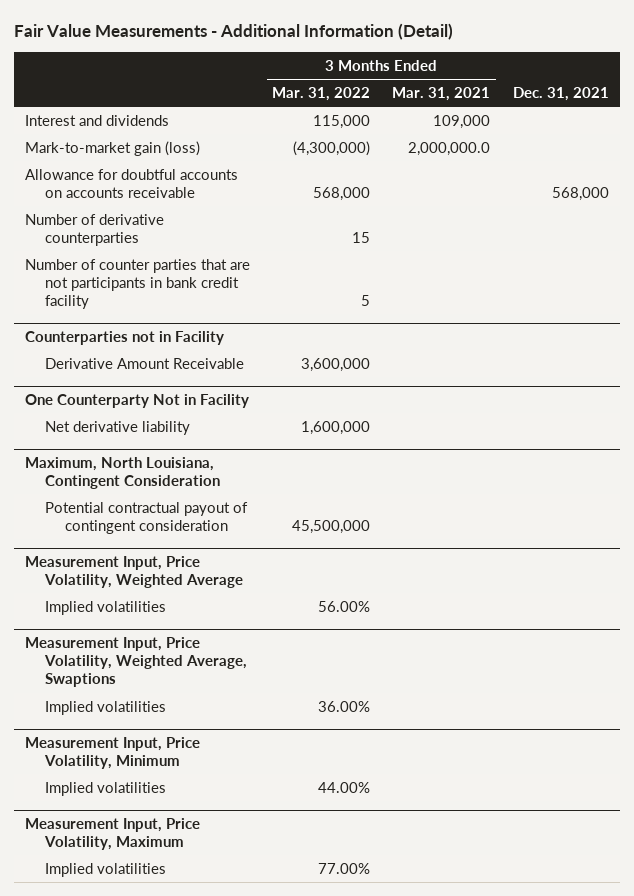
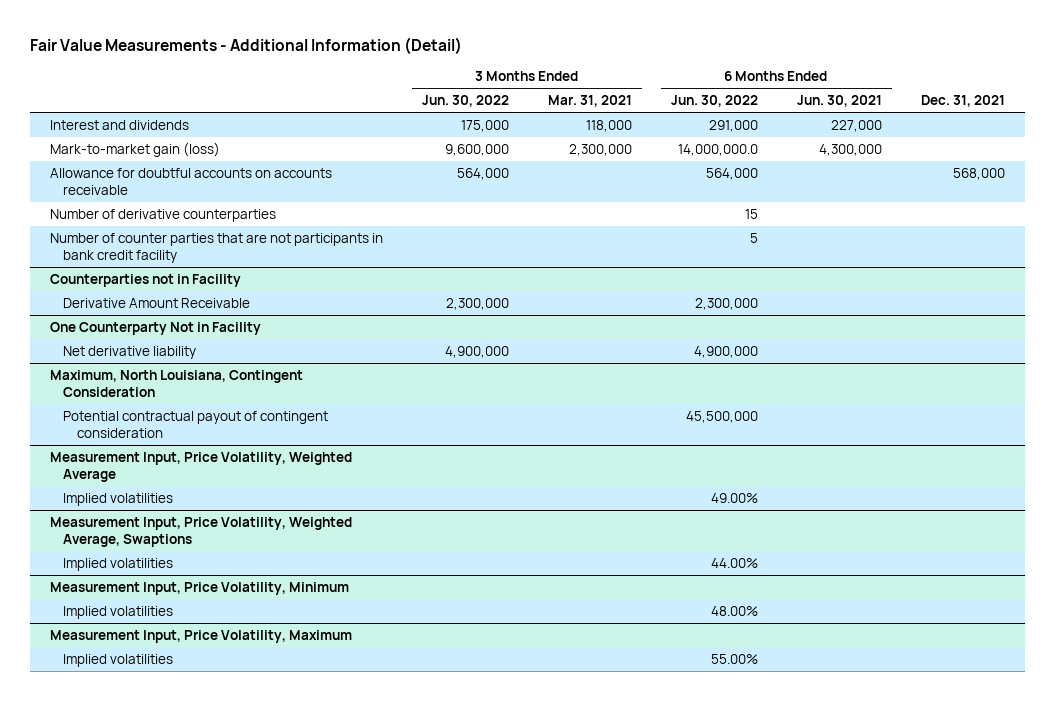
- | 3 Months Ended Mar. 31, 2022 | 3 Months Ended Mar. 31, 2021 | Dec. 31, 2021
+ | 3 Months Ended Jun. 30, 2022 | 3 Months Ended Mar. 31, 2021 | 6 Months Ended Jun. 30, 2022 | 6 Months Ended Jun. 30, 2021 | Dec. 31, 2021
- Interest and dividends | 115,000 | 109,000 |
- Mark-to-market gain (loss) | (4,300,000) | 2,000,000.0 |
+ Interest and dividends | 175,000 | 118,000 | 291,000 | 227,000 |
+ Mark-to-market gain (loss) | 9,600,000 | 2,300,000 | 14,000,000.0 | 4,300,000 |

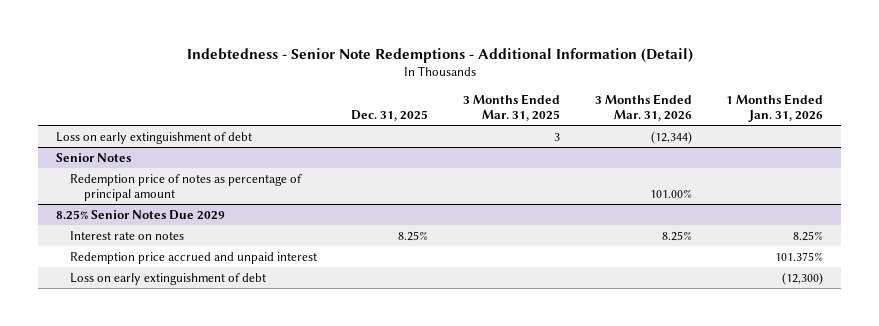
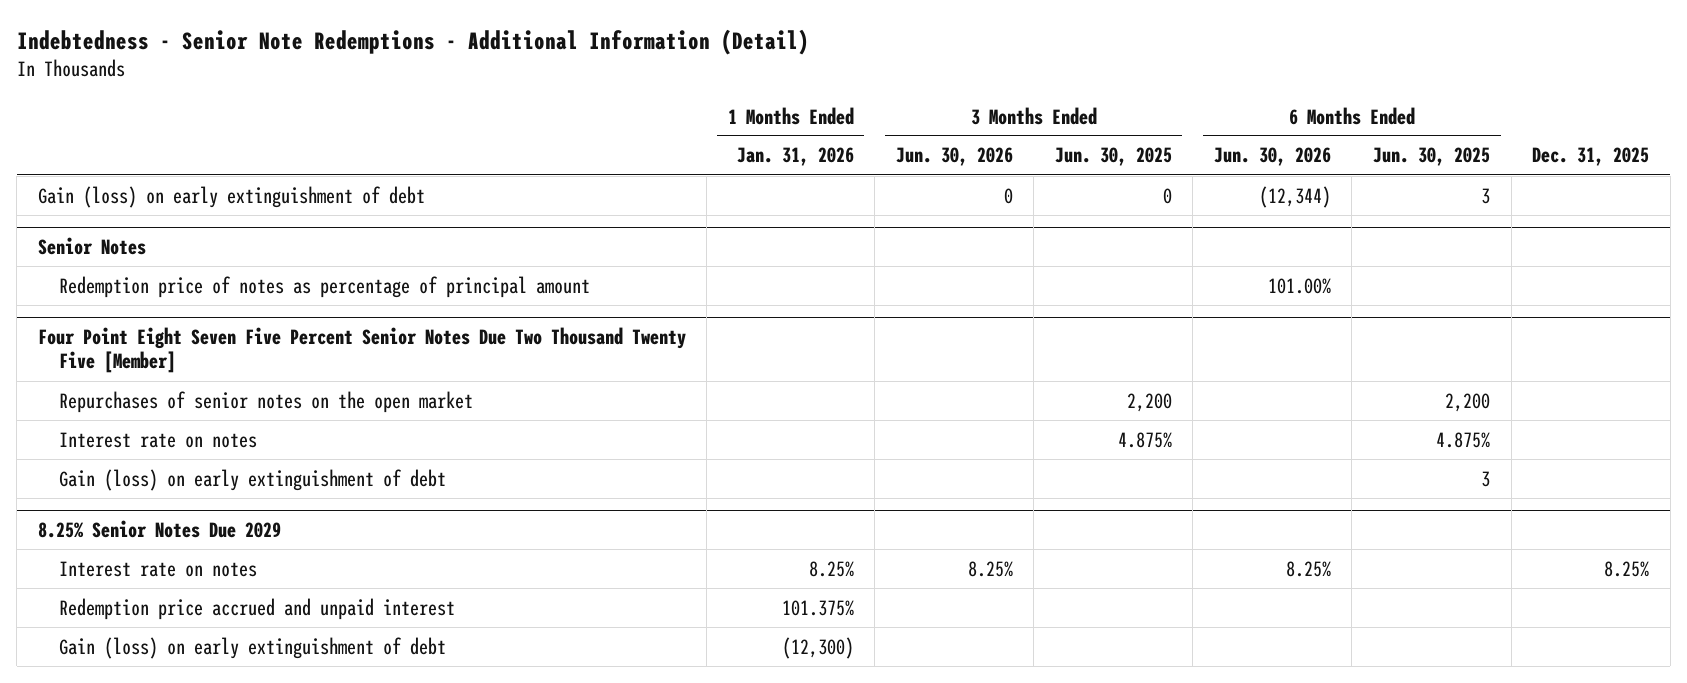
- | Dec. 31, 2025 | 3 Months Ended Mar. 31, 2025 | 3 Months Ended Mar. 31, 2026 | 1 Months Ended Jan. 31, 2026
+ | 1 Months Ended Jan. 31, 2026 | 3 Months Ended Jun. 30, 2026 | 3 Months Ended Jun. 30, 2025 | 6 Months Ended Jun. 30, 2026 | 6 Months Ended Jun. 30, 2025 | Dec. 31, 2025
- Loss on early extinguishment of debt | | 3 | (12,344) |
+ Gain (loss) on early extinguishment of debt | | 0 | 0 | (12,344) | 3 |
+ Four Point Eight Seven Five Percent Senior Notes Due Two Thousand Twenty Five [Member]
+ Repurchases of senior notes on the open market | | | 2,200 | | 2,200 |
+ Interest rate on notes | | | 4.875% | | 4.875% |
+ Gain (loss) on early extinguishment of debt | | | | | 3 |
@ 8.25% Senior Notes Due 2029
- Loss on early extinguishment of debt | | | | (12,300)
+ Gain (loss) on early extinguishment of debt | (12,300) | | | | |

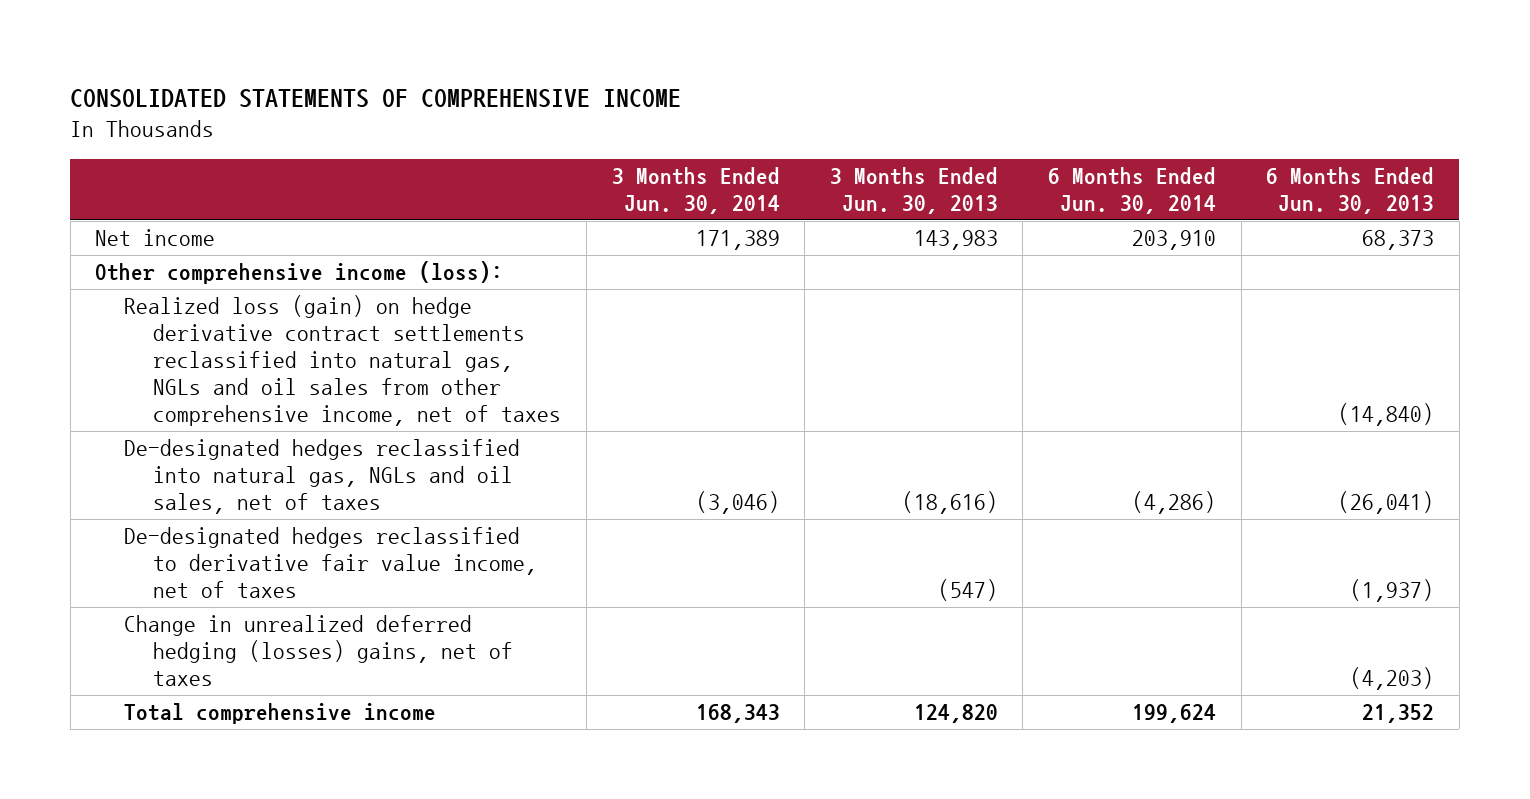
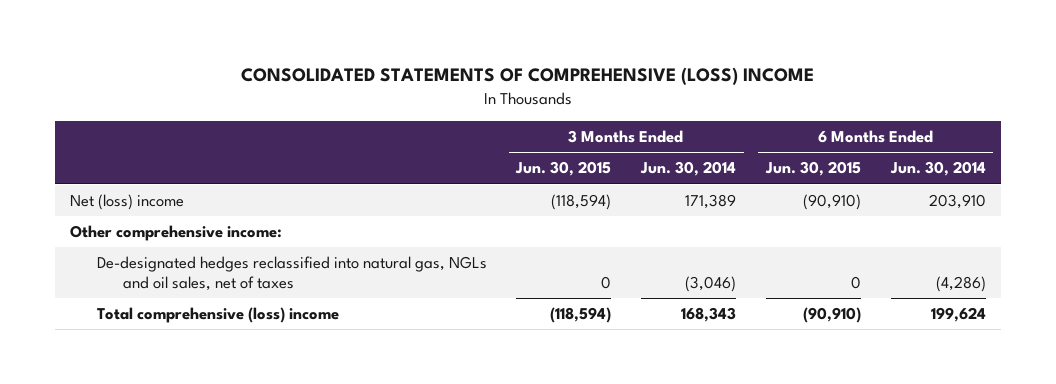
- CONSOLIDATED STATEMENTS OF COMPREHENSIVE INCOME
+ CONSOLIDATED STATEMENTS OF COMPREHENSIVE (LOSS) INCOME
- | 3 Months Ended Jun. 30, 2014 | 3 Months Ended Jun. 30, 2013 | 6 Months Ended Jun. 30, 2014 | 6 Months Ended Jun. 30, 2013
+ | 3 Months Ended Jun. 30, 2015 | 3 Months Ended Jun. 30, 2014 | 6 Months Ended Jun. 30, 2015 | 6 Months Ended Jun. 30, 2014
- Net income | 171,389 | 143,983 | 203,910 | 68,373
- Other comprehensive income (loss):
- Realized loss (gain) on hedge derivative contract settlements reclassified into natural gas, NGLs and oil sales from other comprehensive income, net of taxes | | | | (14,840)
+ Net (loss) income | (118,594) | 171,389 | (90,910) | 203,910
+ Other comprehensive income:
- De-designated hedges reclassified to derivative fair value income, net of taxes | | (547) | | (1,937)
- Change in unrealized deferred hedging (losses) gains, net of taxes | | | | (4,203)
- Total comprehensive income | 168,343 | 124,820 | 199,624 | 21,352
+ Total comprehensive (loss) income | (118,594) | 168,343 | (90,910) | 199,624

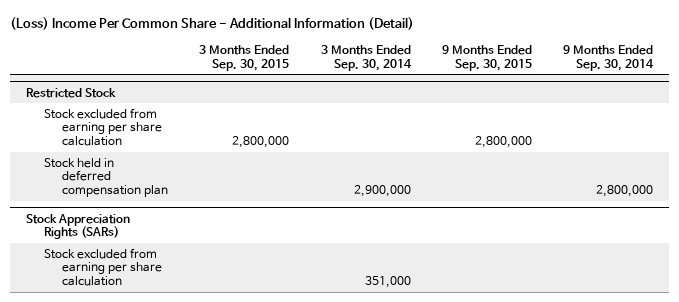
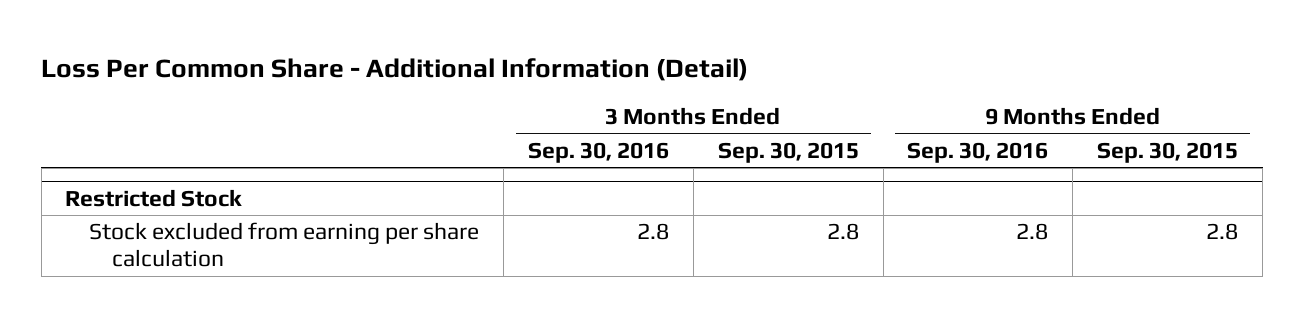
- (Loss) Income Per Common Share - Additional Information (Detail)
+ Loss Per Common Share - Additional Information (Detail)
- | 3 Months Ended Sep. 30, 2015 | 3 Months Ended Sep. 30, 2014 | 9 Months Ended Sep. 30, 2015 | 9 Months Ended Sep. 30, 2014
+ | 3 Months Ended Sep. 30, 2016 | 3 Months Ended Sep. 30, 2015 | 9 Months Ended Sep. 30, 2016 | 9 Months Ended Sep. 30, 2015
@ Restricted Stock
- Stock excluded from earning per share calculation | 2,800,000 | | 2,800,000 |
- Stock held in deferred compensation plan | | 2,900,000 | | 2,800,000
- Stock Appreciation Rights (SARs)
- Stock excluded from earning per share calculation | | 351,000 | |
@ Restricted Stock
+ Stock excluded from earning per share calculation | 2.8 | 2.8 | 2.8 | 2.8

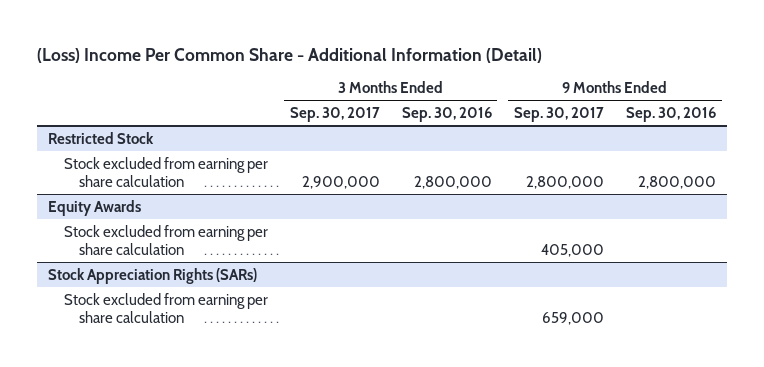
- Loss Per Common Share - Additional Information (Detail)
+ (Loss) Income Per Common Share - Additional Information (Detail)
- | 3 Months Ended Sep. 30, 2016 | 3 Months Ended Sep. 30, 2015 | 9 Months Ended Sep. 30, 2016 | 9 Months Ended Sep. 30, 2015
+ | 3 Months Ended Sep. 30, 2017 | 3 Months Ended Sep. 30, 2016 | 9 Months Ended Sep. 30, 2017 | 9 Months Ended Sep. 30, 2016
@ Restricted Stock
- Stock excluded from earning per share calculation | 2.8 | 2.8 | 2.8 | 2.8
+ Stock excluded from earning per share calculation | 2,900,000 | 2,800,000 | 2,800,000 | 2,800,000
+ Equity Awards
+ Stock excluded from earning per share calculation | | | 405,000 |
+ Stock Appreciation Rights (SARs)
+ Stock excluded from earning per share calculation | | | 659,000 |

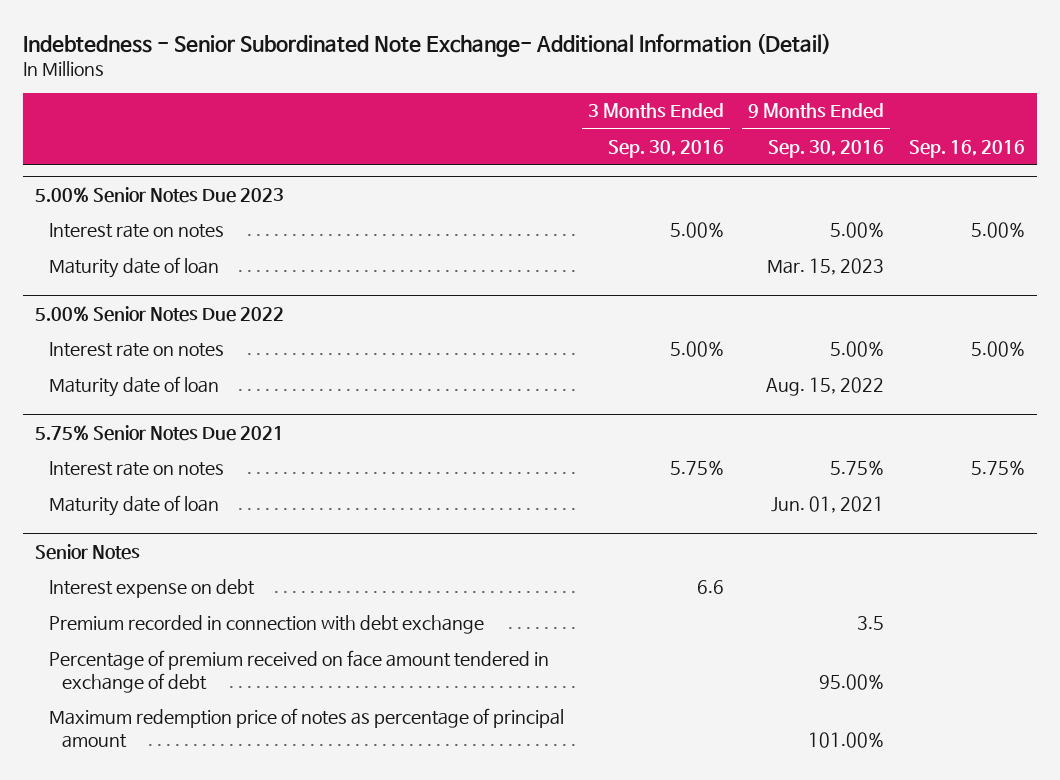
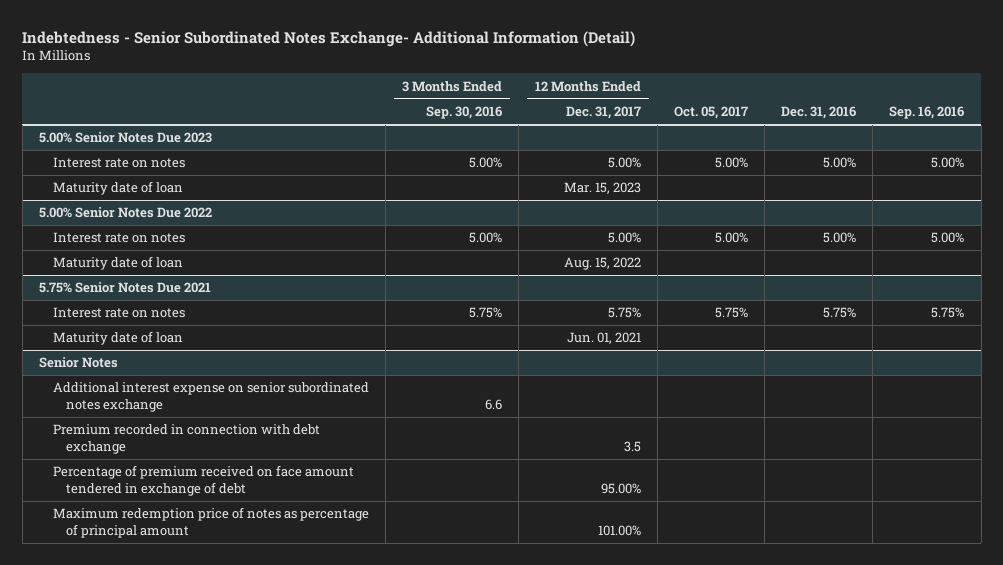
- Indebtedness - Senior Subordinated Note Exchange- Additional Information (Detail)
+ Indebtedness - Senior Subordinated Notes Exchange- Additional Information (Detail)
- | 3 Months Ended Sep. 30, 2016 | 9 Months Ended Sep. 30, 2016 | Sep. 16, 2016
+ | 3 Months Ended Sep. 30, 2016 | 12 Months Ended Dec. 31, 2017 | Oct. 05, 2017 | Dec. 31, 2016 | Sep. 16, 2016
@ Senior Notes
- Interest expense on debt | 6.6 | |
+ Additional interest expense on senior subordinated notes exchange | 6.6 | | | |

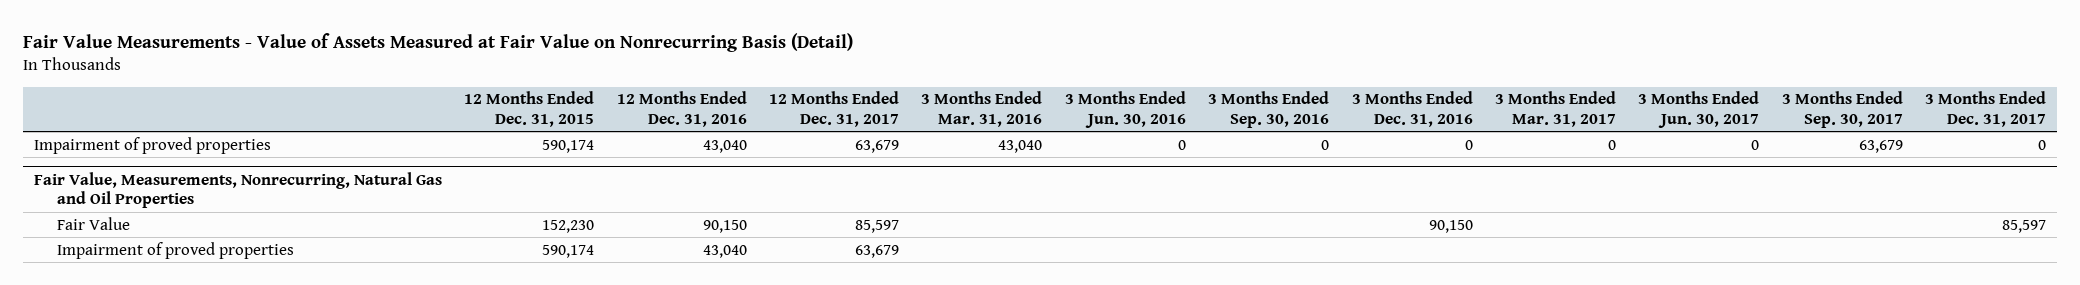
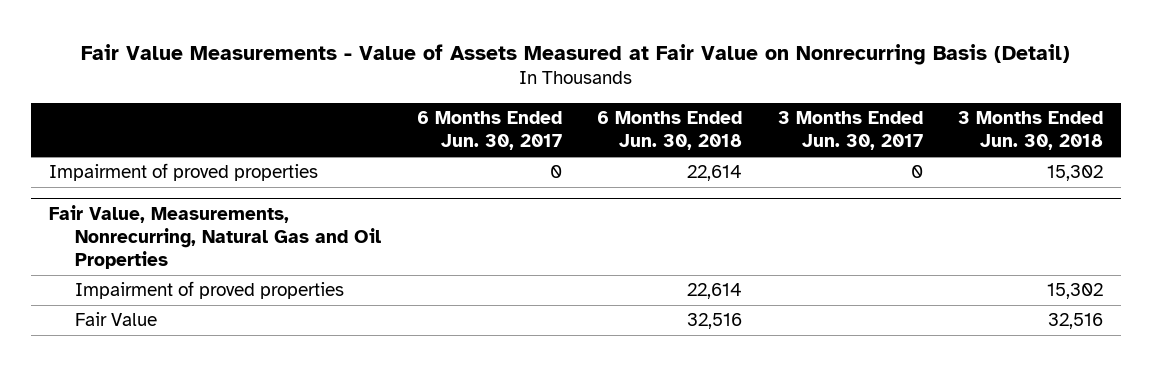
- | 12 Months Ended Dec. 31, 2015 | 12 Months Ended Dec. 31, 2016 | 12 Months Ended Dec. 31, 2017 | 3 Months Ended Mar. 31, 2016 | 3 Months Ended Jun. 30, 2016 | 3 Months Ended Sep. 30, 2016 | 3 Months Ended Dec. 31, 2016 | 3 Months Ended Mar. 31, 2017 | 3 Months Ended Jun. 30, 2017 | 3 Months Ended Sep. 30, 2017 | 3 Months Ended Dec. 31, 2017
+ | 6 Months Ended Jun. 30, 2017 | 6 Months Ended Jun. 30, 2018 | 3 Months Ended Jun. 30, 2017 | 3 Months Ended Jun. 30, 2018
@ Fair Value, Measurements, Nonrecurring, Natural Gas and Oil Properties
moved down: Fair Value | | 32,516 | | 32,516

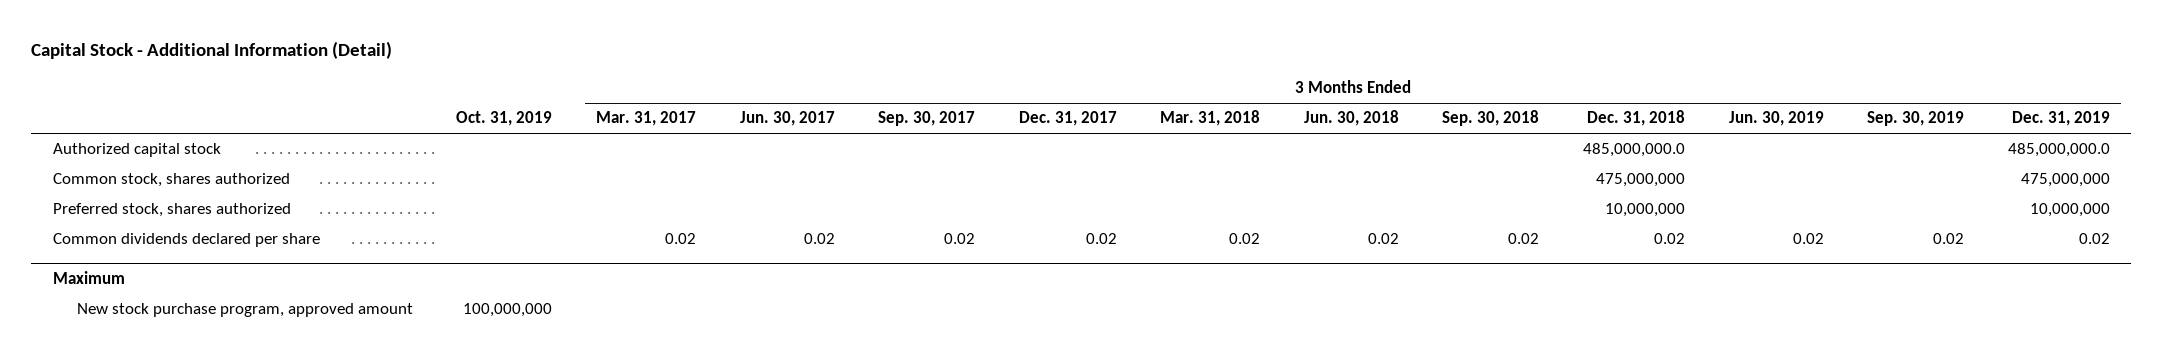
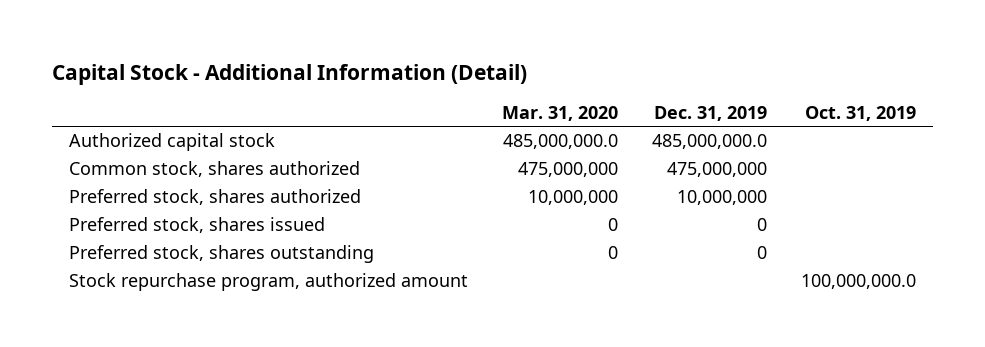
- | Oct. 31, 2019 | 3 Months Ended Mar. 31, 2017 | 3 Months Ended Jun. 30, 2017 | 3 Months Ended Sep. 30, 2017 | 3 Months Ended Dec. 31, 2017 | 3 Months Ended Mar. 31, 2018 | 3 Months Ended Jun. 30, 2018 | 3 Months Ended Sep. 30, 2018 | 3 Months Ended Dec. 31, 2018 | 3 Months Ended Jun. 30, 2019 | 3 Months Ended Sep. 30, 2019 | 3 Months Ended Dec. 31, 2019
+ | Mar. 31, 2020 | Dec. 31, 2019 | Oct. 31, 2019
- Common dividends declared per share | | 0.02 | 0.02 | 0.02 | 0.02 | 0.02 | 0.02 | 0.02 | 0.02 | 0.02 | 0.02 | 0.02
- Maximum
- New stock purchase program, approved amount | 100,000,000 | | | | | | | | | | |
+ Preferred stock, shares issued | 0 | 0 |
+ Preferred stock, shares outstanding | 0 | 0 |
+ Stock repurchase program, authorized amount | | | 100,000,000.0

